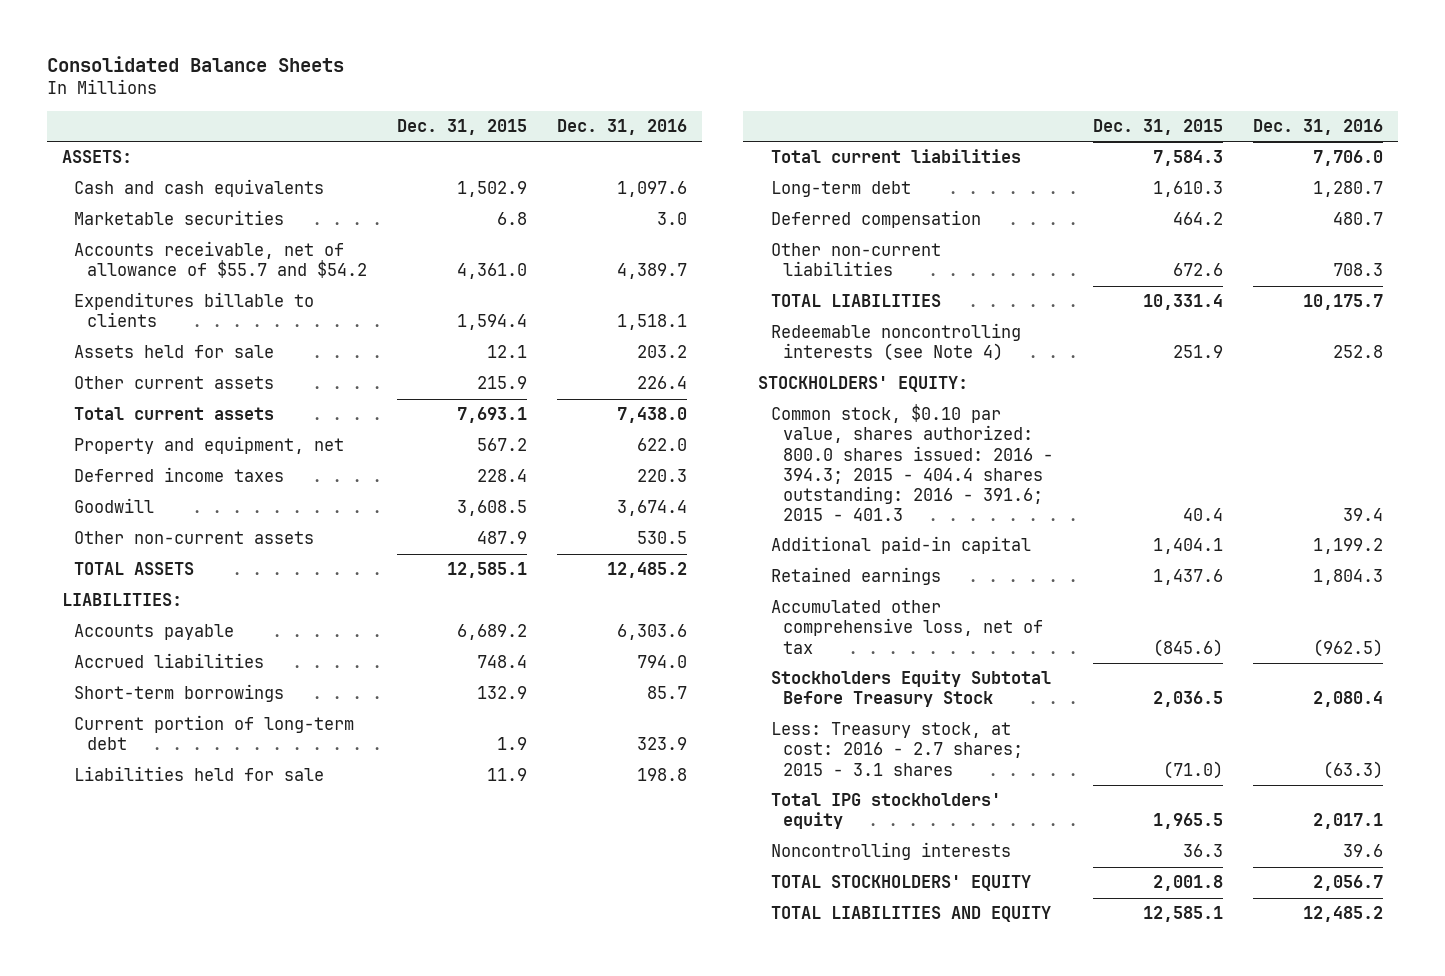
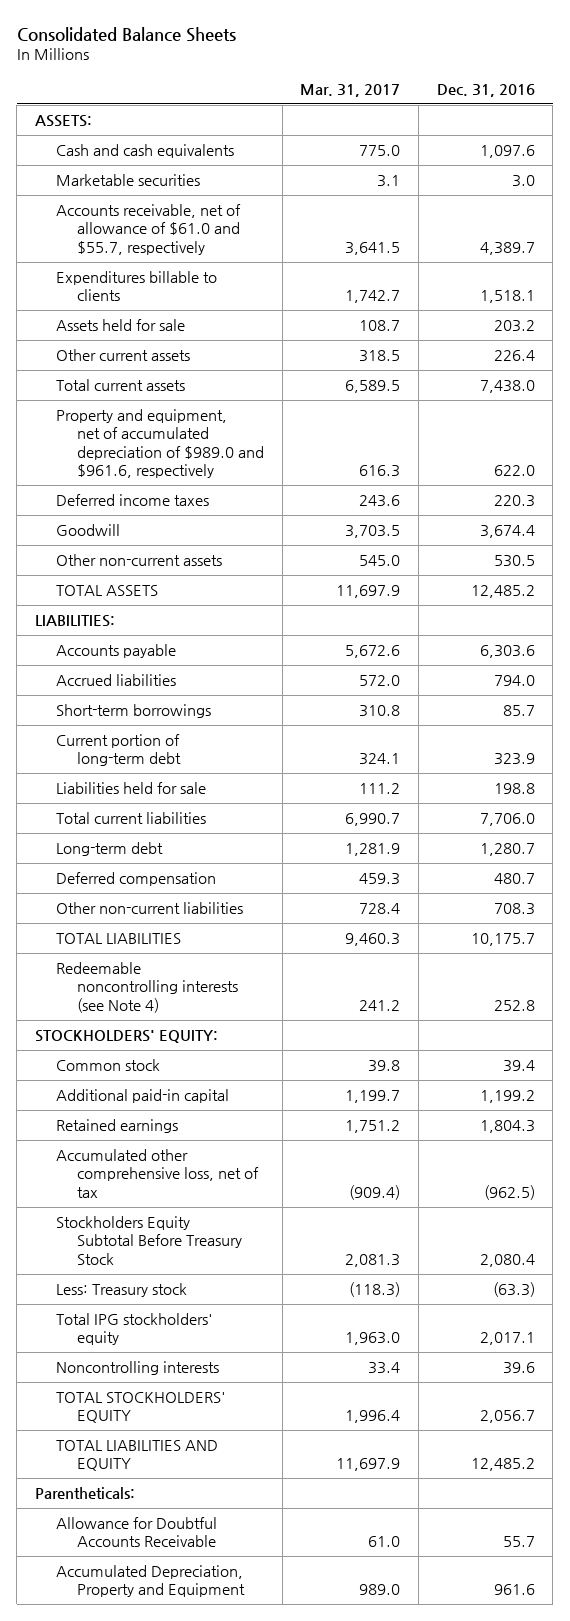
- | Dec. 31, 2015 | Dec. 31, 2016
+ | Mar. 31, 2017 | Dec. 31, 2016
- Accounts receivable, net of allowance of $55.7 and $54.2 | 4,361.0 | 4,389.7
+ Accounts receivable, net of allowance of $61.0 and $55.7, respectively | 3,641.5 | 4,389.7
- Property and equipment, net | 567.2 | 622.0
+ Property and equipment, net of accumulated depreciation of $989.0 and $961.6, respectively | 616.3 | 622.0
- Common stock, $0.10 par value, shares authorized: 800.0 shares issued: 2016 - 394.3; 2015 - 404.4 shares outstanding: 2016 - 391.6; 2015 - 401.3 | 40.4 | 39.4
+ Common stock | 39.8 | 39.4
- Less: Treasury stock, at cost: 2016 - 2.7 shares; 2015 - 3.1 shares | (71.0) | (63.3)
+ Less: Treasury stock | (118.3) | (63.3)
+ Parentheticals:
+ Allowance for Doubtful Accounts Receivable | 61.0 | 55.7
+ Accumulated Depreciation, Property and Equipment | 989.0 | 961.6

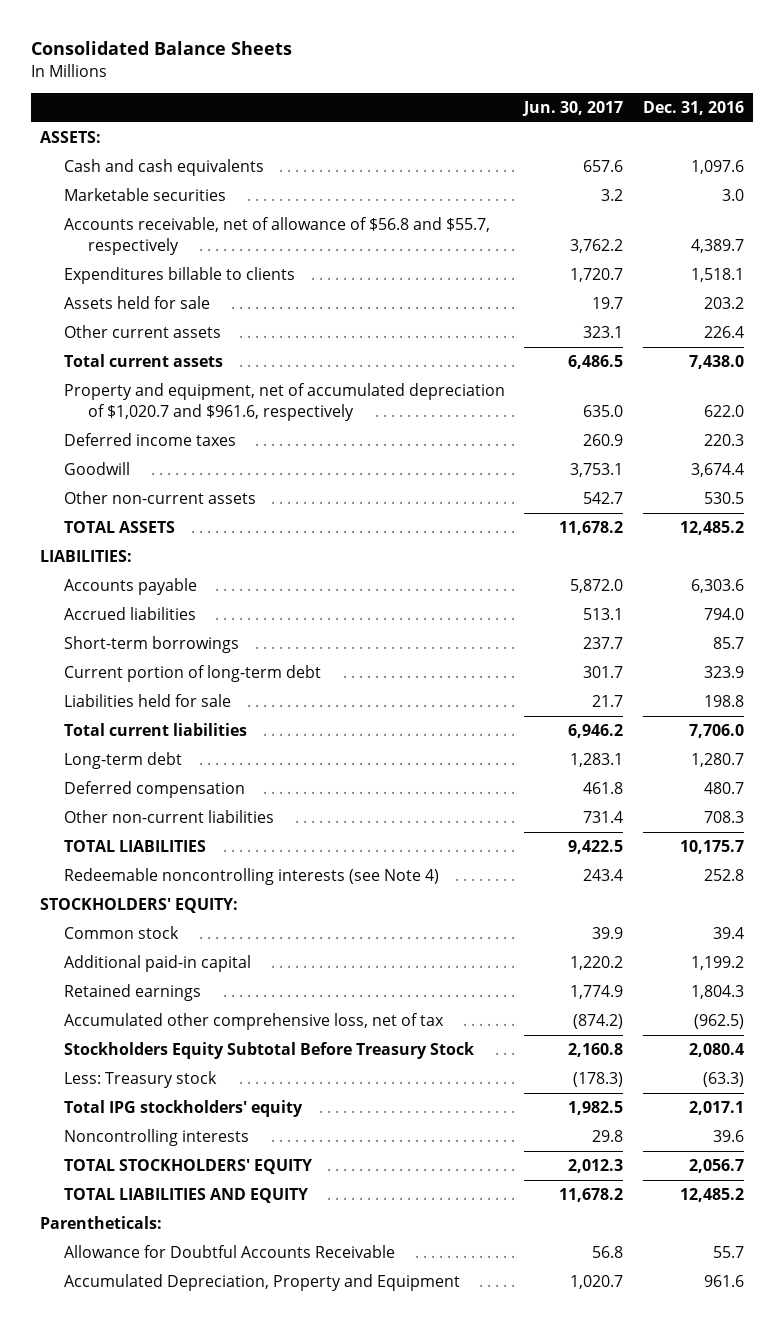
- | Mar. 31, 2017 | Dec. 31, 2016
+ | Jun. 30, 2017 | Dec. 31, 2016
- Accounts receivable, net of allowance of $61.0 and $55.7, respectively | 3,641.5 | 4,389.7
+ Accounts receivable, net of allowance of $56.8 and $55.7, respectively | 3,762.2 | 4,389.7
- Property and equipment, net of accumulated depreciation of $989.0 and $961.6, respectively | 616.3 | 622.0
+ Property and equipment, net of accumulated depreciation of $1,020.7 and $961.6, respectively | 635.0 | 622.0

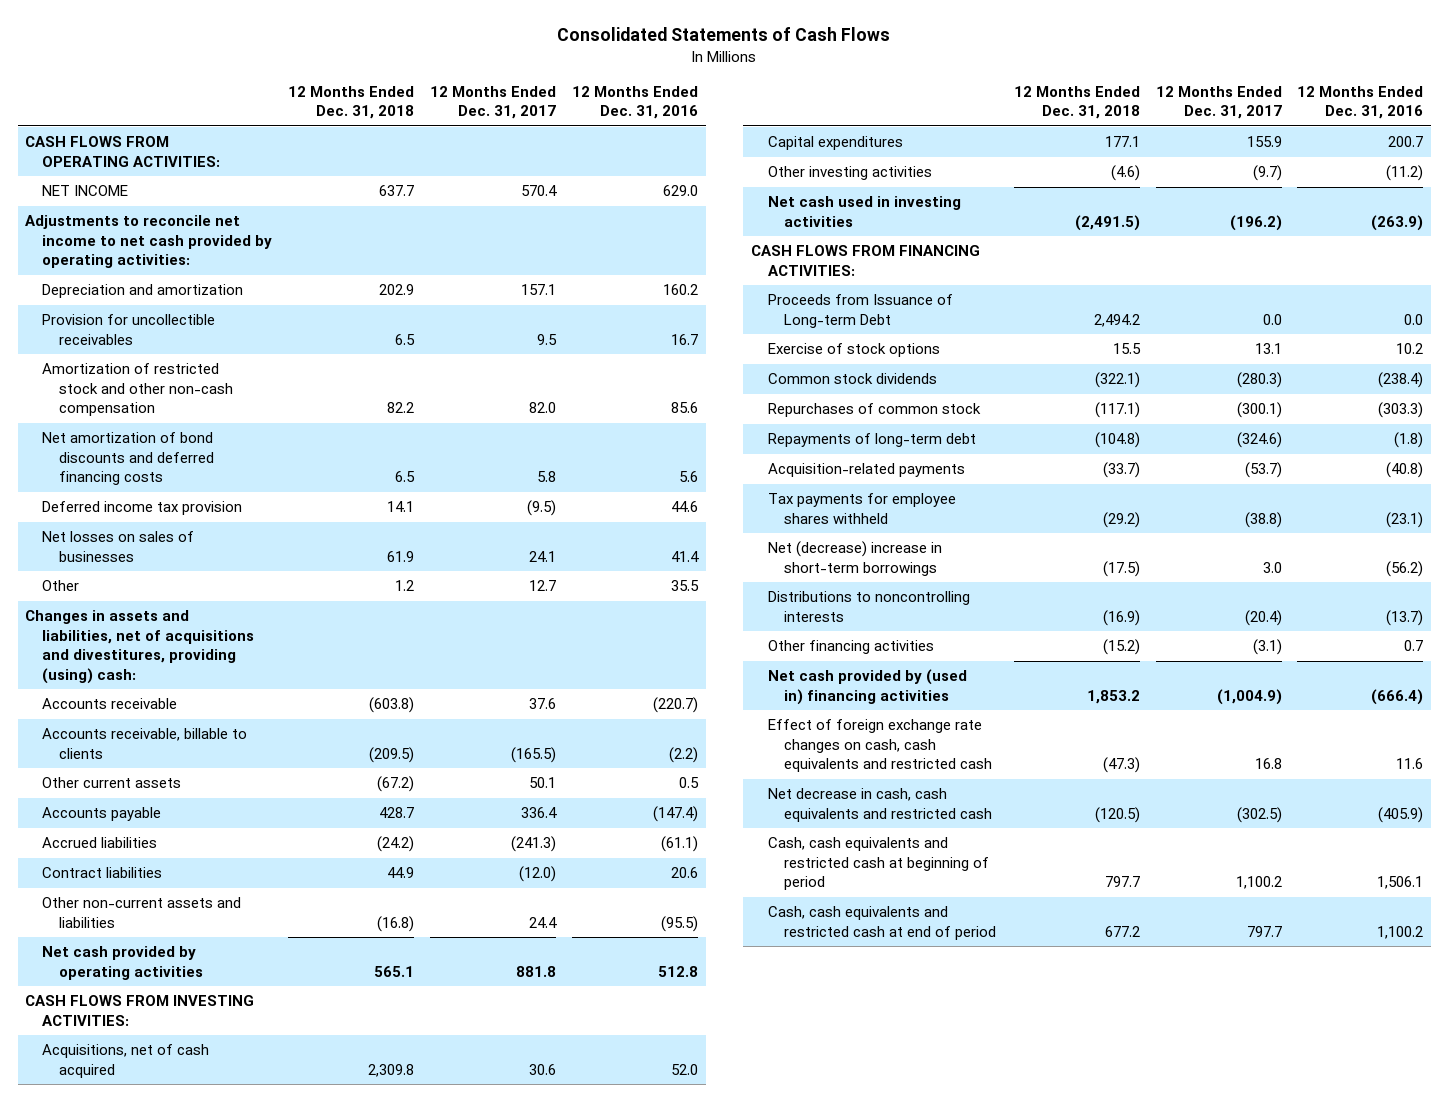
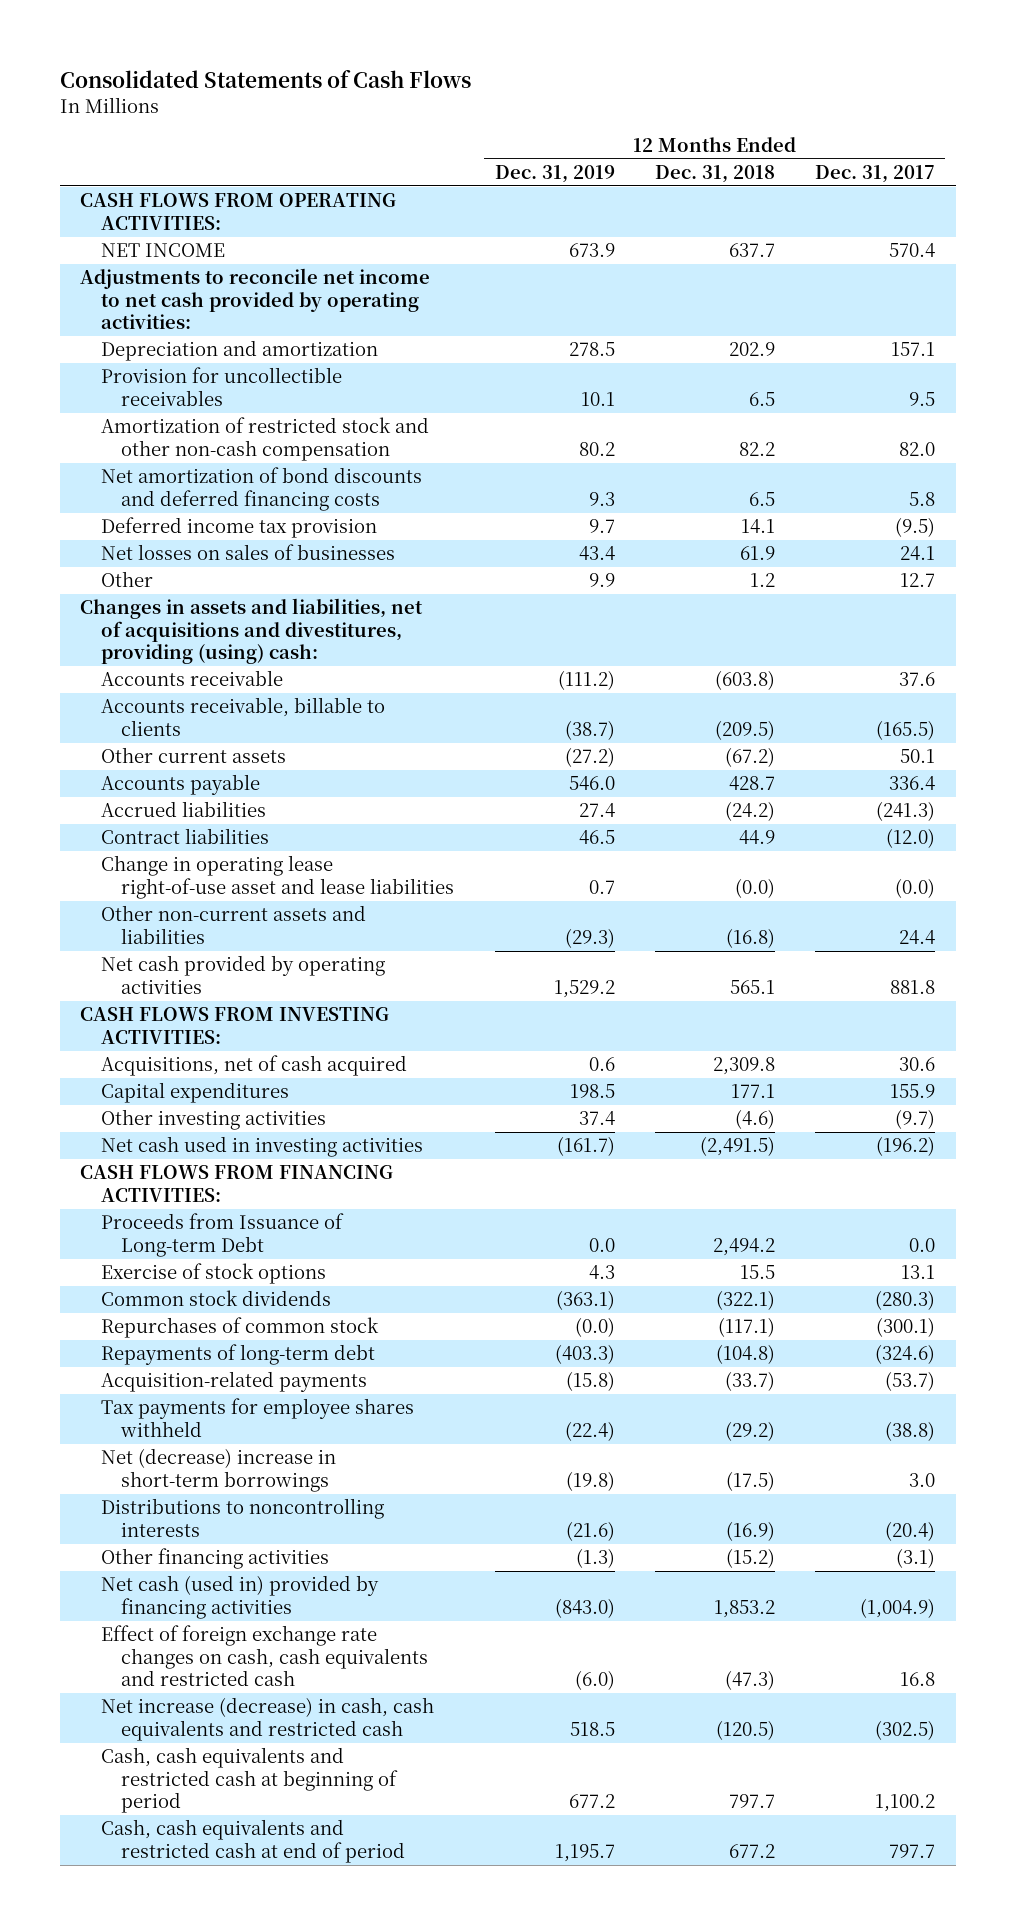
- | 12 Months Ended Dec. 31, 2018 | 12 Months Ended Dec. 31, 2017 | 12 Months Ended Dec. 31, 2016
+ | 12 Months Ended Dec. 31, 2019 | 12 Months Ended Dec. 31, 2018 | 12 Months Ended Dec. 31, 2017
+ Change in operating lease right-of-use asset and lease liabilities | 0.7 | (0.0) | (0.0)
- Net cash provided by (used in) financing activities | 1,853.2 | (1,004.9) | (666.4)
+ Net cash (used in) provided by financing activities | (843.0) | 1,853.2 | (1,004.9)
- Net decrease in cash, cash equivalents and restricted cash | (120.5) | (302.5) | (405.9)
+ Net increase (decrease) in cash, cash equivalents and restricted cash | 518.5 | (120.5) | (302.5)

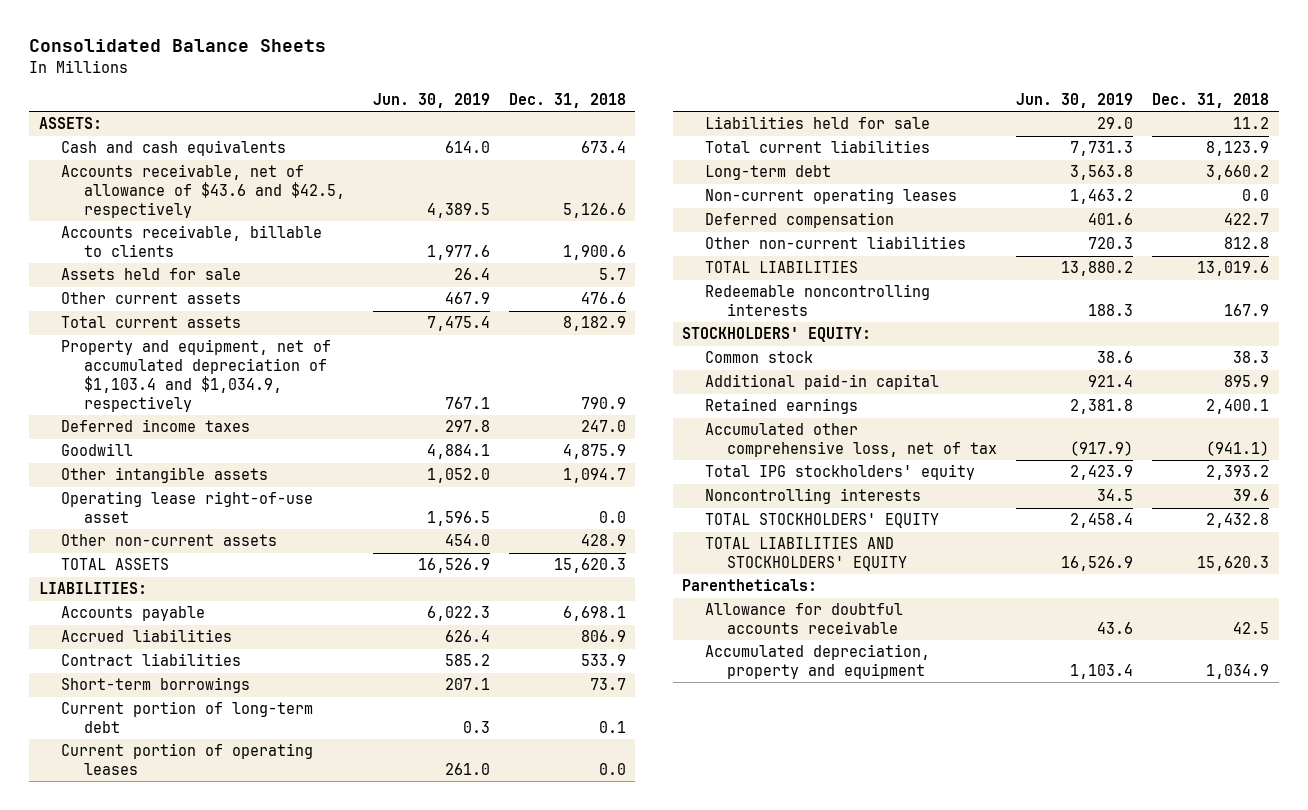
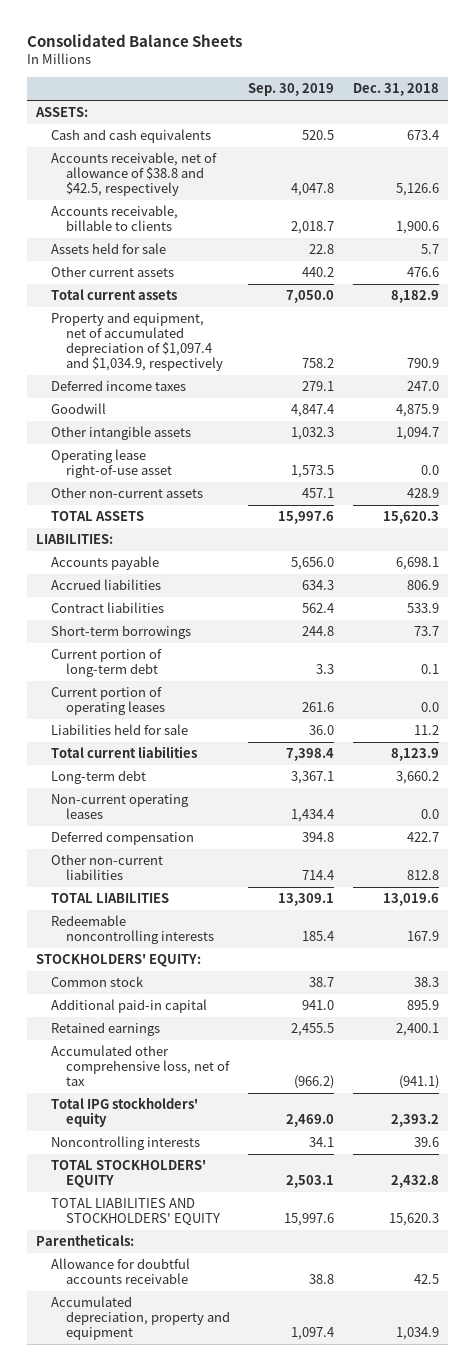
- | Jun. 30, 2019 | Dec. 31, 2018
+ | Sep. 30, 2019 | Dec. 31, 2018
- Accounts receivable, net of allowance of $43.6 and $42.5, respectively | 4,389.5 | 5,126.6
+ Accounts receivable, net of allowance of $38.8 and $42.5, respectively | 4,047.8 | 5,126.6
- Property and equipment, net of accumulated depreciation of $1,103.4 and $1,034.9, respectively | 767.1 | 790.9
+ Property and equipment, net of accumulated depreciation of $1,097.4 and $1,034.9, respectively | 758.2 | 790.9

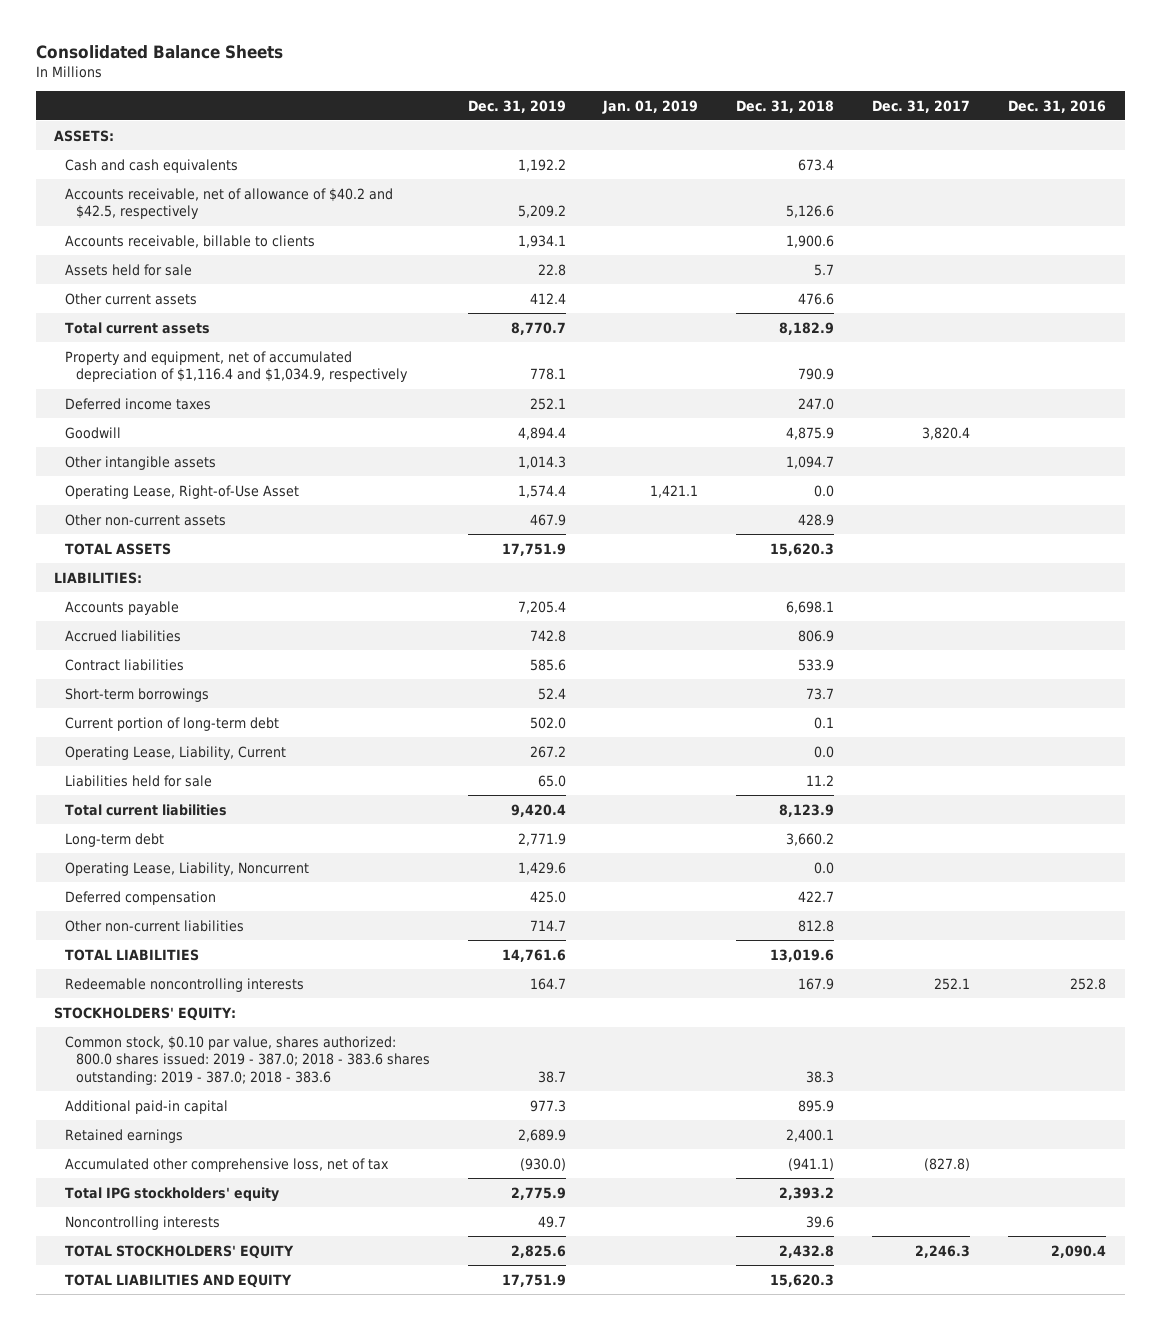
- | Sep. 30, 2019 | Dec. 31, 2018
+ | Dec. 31, 2019 | Jan. 01, 2019 | Dec. 31, 2018 | Dec. 31, 2017 | Dec. 31, 2016
- Accounts receivable, net of allowance of $38.8 and $42.5, respectively | 4,047.8 | 5,126.6
+ Accounts receivable, net of allowance of $40.2 and $42.5, respectively | 5,209.2 | | 5,126.6 | |
- Property and equipment, net of accumulated depreciation of $1,097.4 and $1,034.9, respectively | 758.2 | 790.9
+ Property and equipment, net of accumulated depreciation of $1,116.4 and $1,034.9, respectively | 778.1 | | 790.9 | |
- Operating lease right-of-use asset | 1,573.5 | 0.0
+ Operating Lease, Right-of-Use Asset | 1,574.4 | 1,421.1 | 0.0 | |
- Current portion of operating leases | 261.6 | 0.0
+ Operating Lease, Liability, Current | 267.2 | | 0.0 | |
- Non-current operating leases | 1,434.4 | 0.0
+ Operating Lease, Liability, Noncurrent | 1,429.6 | | 0.0 | |
- Common stock | 38.7 | 38.3
+ Common stock, $0.10 par value, shares authorized: 800.0 shares issued: 2019 - 387.0; 2018 - 383.6 shares outstanding: 2019 - 387.0; 2018 - 383.6 | 38.7 | | 38.3 | |
- TOTAL LIABILITIES AND STOCKHOLDERS' EQUITY | 15,997.6 | 15,620.3
- Parentheticals:
- Allowance for doubtful accounts receivable | 38.8 | 42.5
- Accumulated depreciation, property and equipment | 1,097.4 | 1,034.9
+ TOTAL LIABILITIES AND EQUITY | 17,751.9 | | 15,620.3 | |

